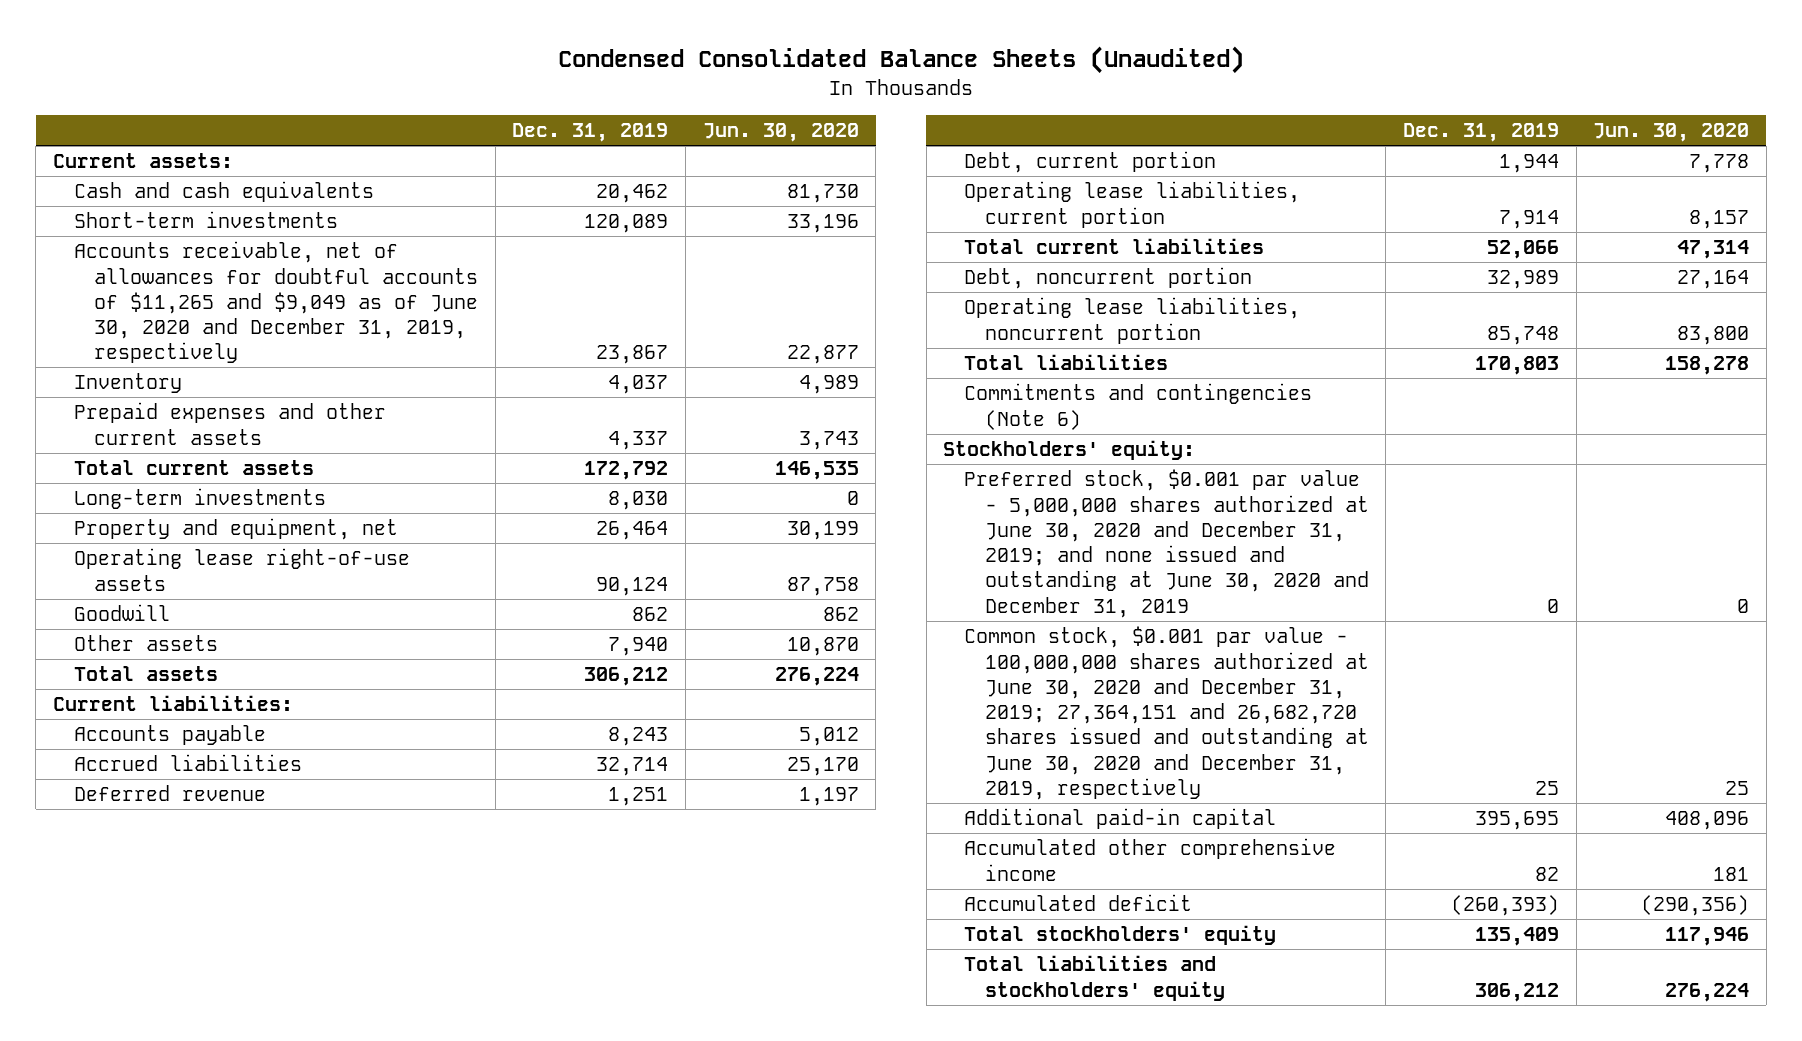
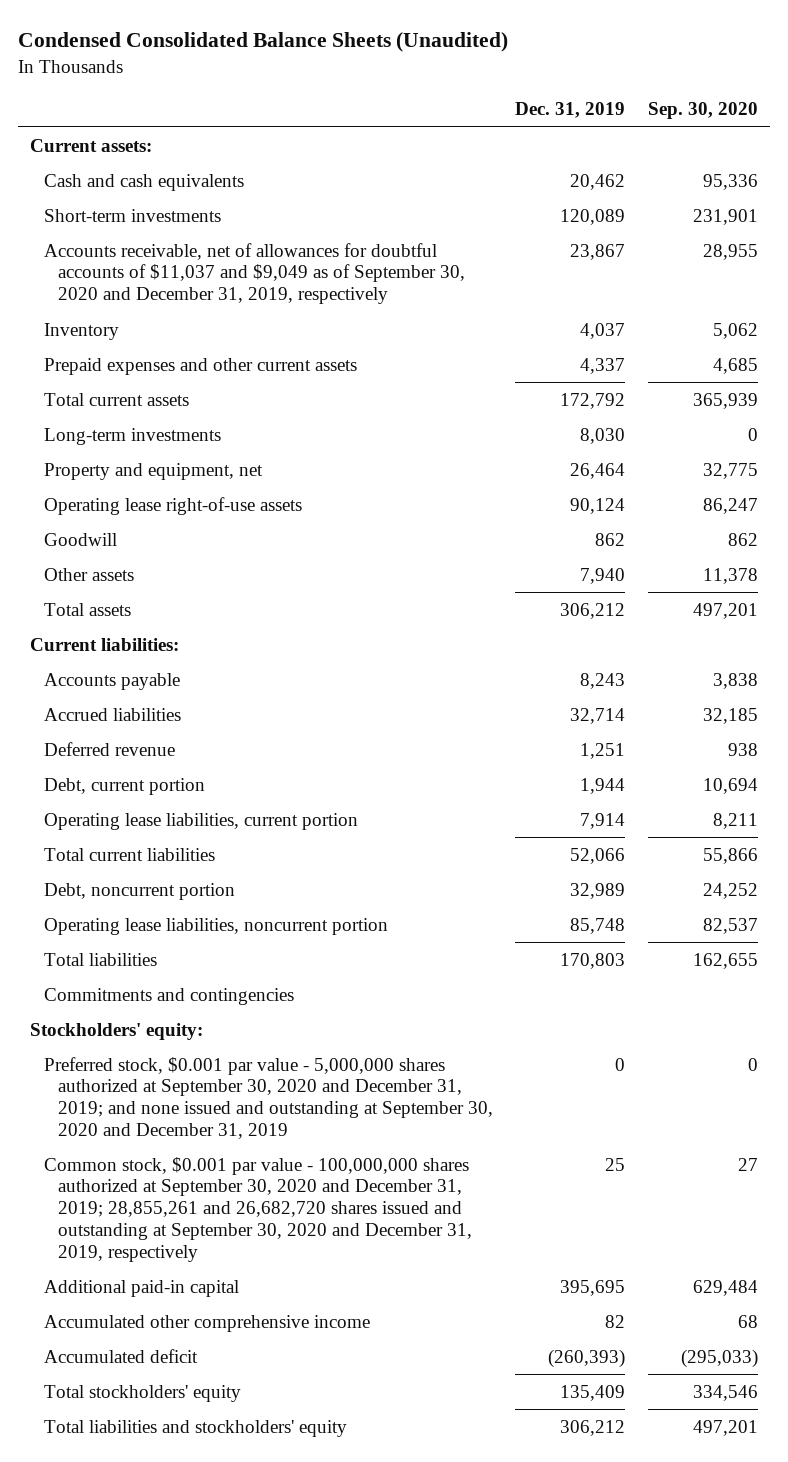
- | Dec. 31, 2019 | Jun. 30, 2020
+ | Dec. 31, 2019 | Sep. 30, 2020
- Accounts receivable, net of allowances for doubtful accounts of $11,265 and $9,049 as of June 30, 2020 and December 31, 2019, respectively | 23,867 | 22,877
+ Accounts receivable, net of allowances for doubtful accounts of $11,037 and $9,049 as of September 30, 2020 and December 31, 2019, respectively | 23,867 | 28,955
- Commitments and contingencies (Note 6)
+ Commitments and contingencies
- Preferred stock, $0.001 par value - 5,000,000 shares authorized at June 30, 2020 and December 31, 2019; and none issued and outstanding at June 30, 2020 and December 31, 2019 | 0 | 0
- Common stock, $0.001 par value - 100,000,000 shares authorized at June 30, 2020 and December 31, 2019; 27,364,151 and 26,682,720 shares issued and outstanding at June 30, 2020 and December 31, 2019, respectively | 25 | 25
+ Preferred stock, $0.001 par value - 5,000,000 shares authorized at September 30, 2020 and December 31, 2019; and none issued and outstanding at September 30, 2020 and December 31, 2019 | 0 | 0
+ Common stock, $0.001 par value - 100,000,000 shares authorized at September 30, 2020 and December 31, 2019; 28,855,261 and 26,682,720 shares issued and outstanding at September 30, 2020 and December 31, 2019, respectively | 25 | 27

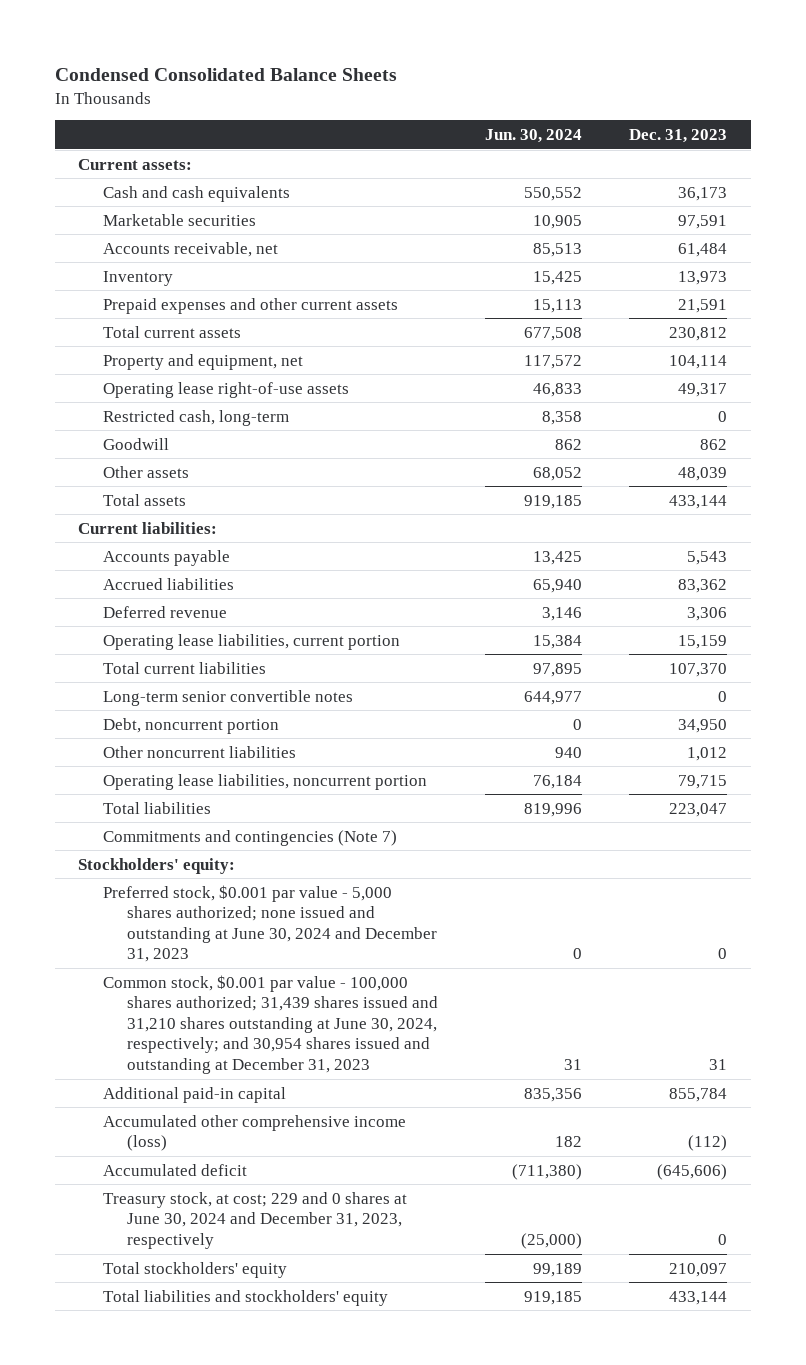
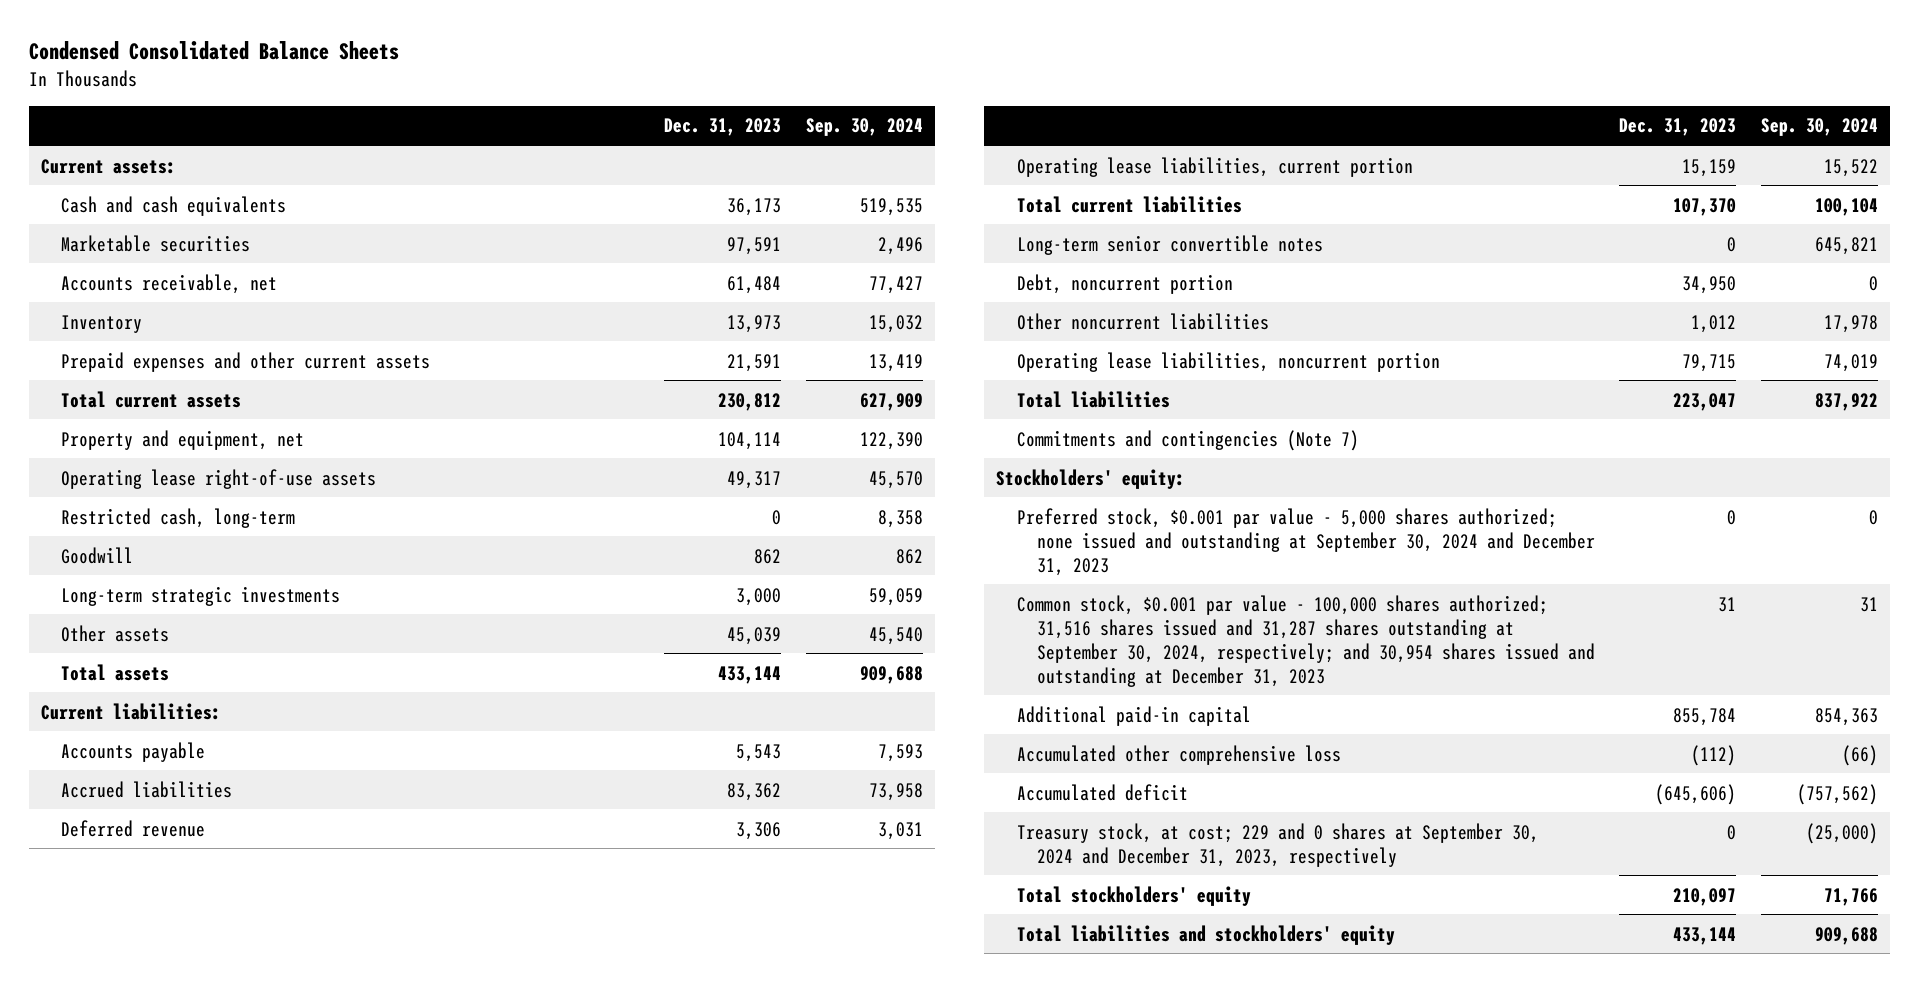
- | Jun. 30, 2024 | Dec. 31, 2023
+ | Dec. 31, 2023 | Sep. 30, 2024
- Other assets | 68,052 | 48,039
+ Long-term strategic investments | 3,000 | 59,059
+ Other assets | 45,039 | 45,540
- Preferred stock, $0.001 par value - 5,000 shares authorized; none issued and outstanding at June 30, 2024 and December 31, 2023 | 0 | 0
- Common stock, $0.001 par value - 100,000 shares authorized; 31,439 shares issued and 31,210 shares outstanding at June 30, 2024, respectively; and 30,954 shares issued and outstanding at December 31, 2023 | 31 | 31
+ Preferred stock, $0.001 par value - 5,000 shares authorized; none issued and outstanding at September 30, 2024 and December 31, 2023 | 0 | 0
+ Common stock, $0.001 par value - 100,000 shares authorized; 31,516 shares issued and 31,287 shares outstanding at September 30, 2024, respectively; and 30,954 shares issued and outstanding at December 31, 2023 | 31 | 31
- Accumulated other comprehensive income (loss) | 182 | (112)
+ Accumulated other comprehensive loss | (112) | (66)
- Treasury stock, at cost; 229 and 0 shares at June 30, 2024 and December 31, 2023, respectively | (25,000) | 0
+ Treasury stock, at cost; 229 and 0 shares at September 30, 2024 and December 31, 2023, respectively | 0 | (25,000)

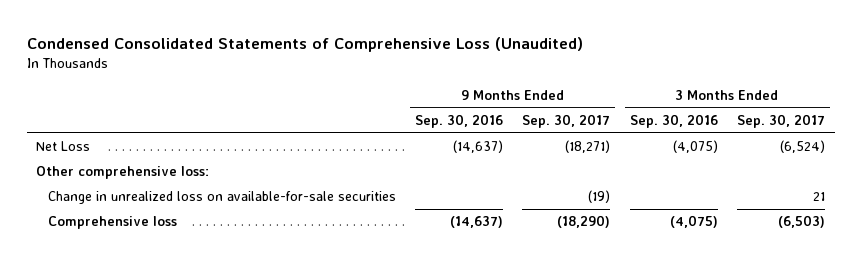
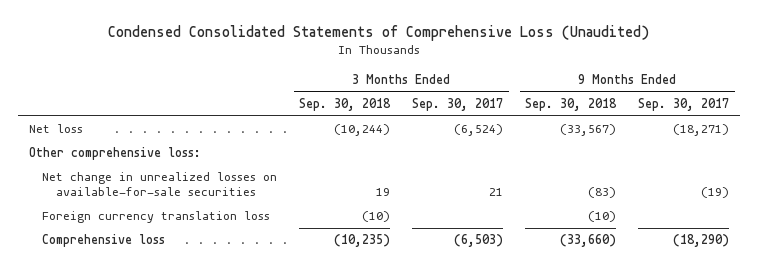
- | 9 Months Ended Sep. 30, 2016 | 9 Months Ended Sep. 30, 2017 | 3 Months Ended Sep. 30, 2016 | 3 Months Ended Sep. 30, 2017
+ | 3 Months Ended Sep. 30, 2018 | 3 Months Ended Sep. 30, 2017 | 9 Months Ended Sep. 30, 2018 | 9 Months Ended Sep. 30, 2017
- Net Loss | (14,637) | (18,271) | (4,075) | (6,524)
+ Net loss | (10,244) | (6,524) | (33,567) | (18,271)
- Change in unrealized loss on available-for-sale securities | | (19) | | 21
+ Net change in unrealized losses on available-for-sale securities | 19 | 21 | (83) | (19)
+ Foreign currency translation loss | (10) | | (10) |

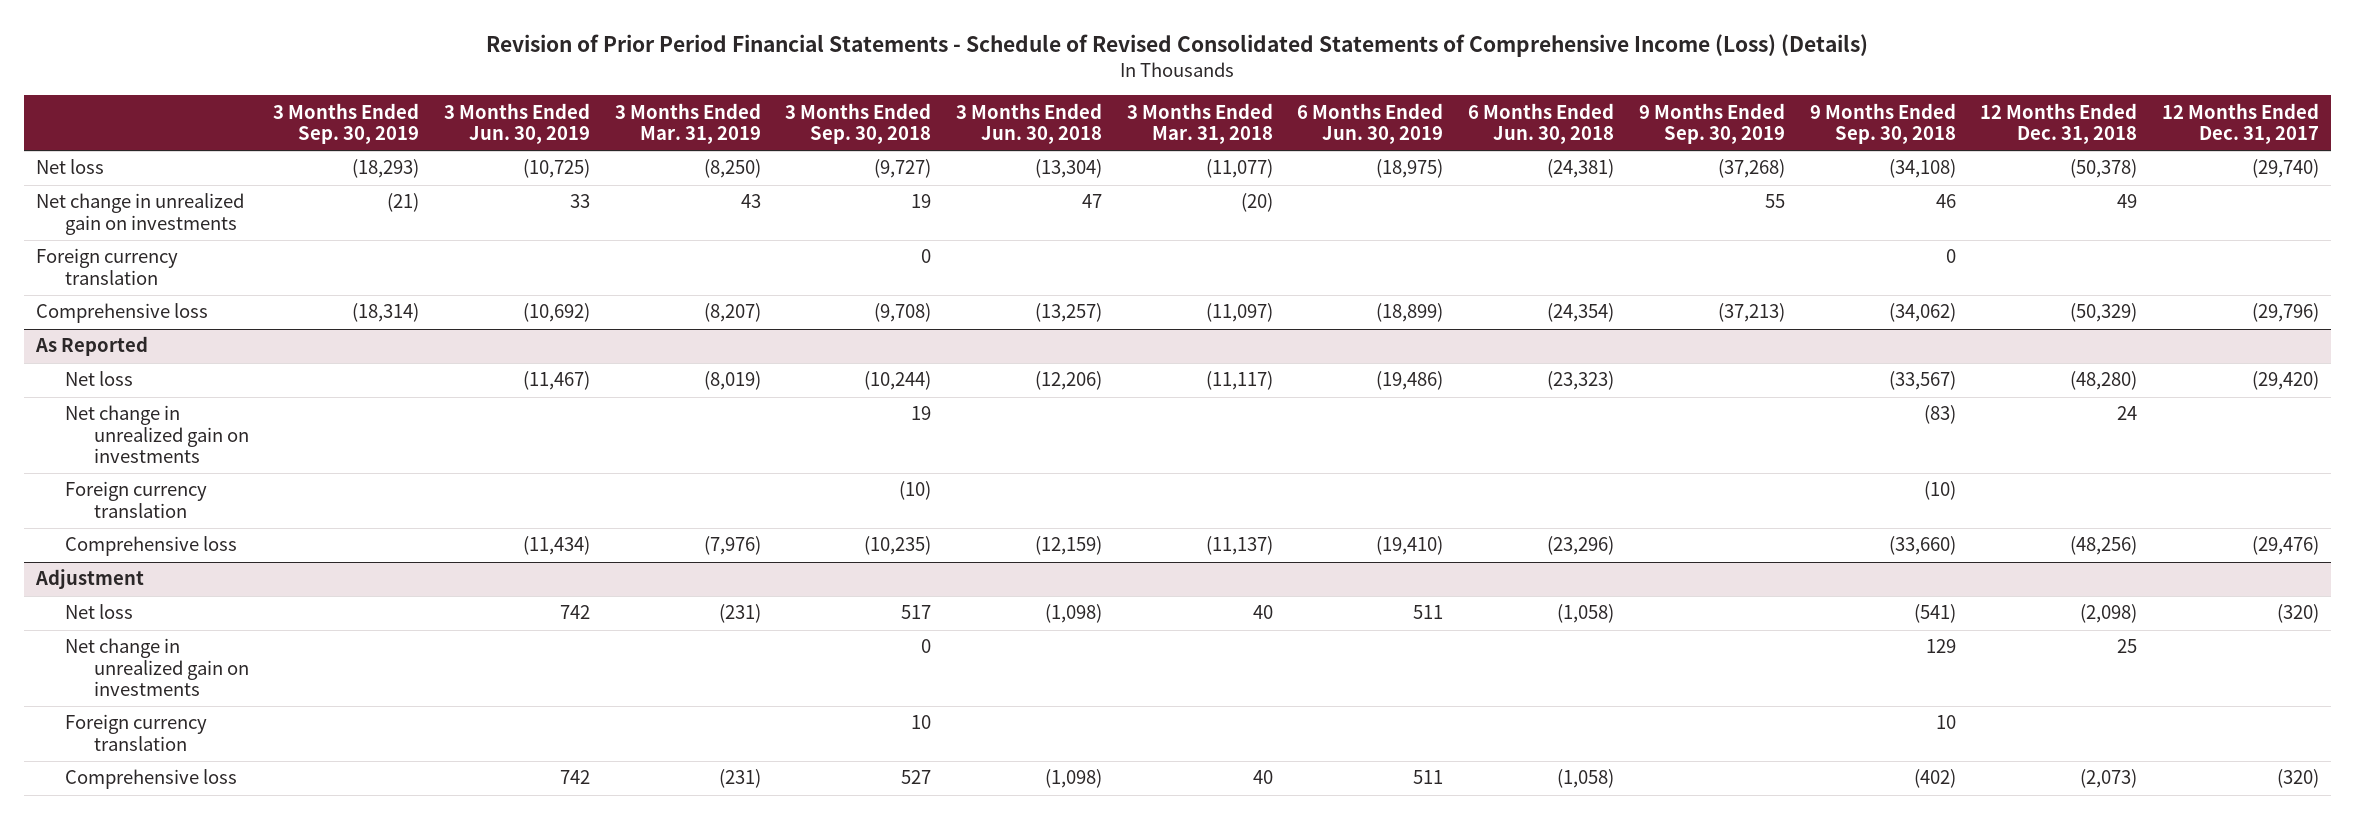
- Condensed Consolidated Statements of Comprehensive Loss (Unaudited)
+ Revision of Prior Period Financial Statements - Schedule of Revised Consolidated Statements of Comprehensive Income (Loss) (Details)
- | 3 Months Ended Sep. 30, 2018 | 3 Months Ended Sep. 30, 2017 | 9 Months Ended Sep. 30, 2018 | 9 Months Ended Sep. 30, 2017
+ | 3 Months Ended Sep. 30, 2019 | 3 Months Ended Jun. 30, 2019 | 3 Months Ended Mar. 31, 2019 | 3 Months Ended Sep. 30, 2018 | 3 Months Ended Jun. 30, 2018 | 3 Months Ended Mar. 31, 2018 | 6 Months Ended Jun. 30, 2019 | 6 Months Ended Jun. 30, 2018 | 9 Months Ended Sep. 30, 2019 | 9 Months Ended Sep. 30, 2018 | 12 Months Ended Dec. 31, 2018 | 12 Months Ended Dec. 31, 2017
+ Net loss | (18,293) | (10,725) | (8,250) | (9,727) | (13,304) | (11,077) | (18,975) | (24,381) | (37,268) | (34,108) | (50,378) | (29,740)
+ Net change in unrealized gain on investments | (21) | 33 | 43 | 19 | 47 | (20) | | | 55 | 46 | 49 |
+ Foreign currency translation | | | | 0 | | | | | | 0 | |
+ Comprehensive loss | (18,314) | (10,692) | (8,207) | (9,708) | (13,257) | (11,097) | (18,899) | (24,354) | (37,213) | (34,062) | (50,329) | (29,796)
+ As Reported
- Other comprehensive loss:
- Net change in unrealized losses on available-for-sale securities | 19 | 21 | (83) | (19)
- Foreign currency translation loss | (10) | | (10) |
+ Net change in unrealized gain on investments | | | | 19 | | | | | | (83) | 24 |
+ Foreign currency translation | | | | (10) | | | | | | (10) | |
+ Adjustment
+ Net loss | | 742 | (231) | 517 | (1,098) | 40 | 511 | (1,058) | | (541) | (2,098) | (320)
+ Net change in unrealized gain on investments | | | | 0 | | | | | | 129 | 25 |
+ Foreign currency translation | | | | 10 | | | | | | 10 | |
+ Comprehensive loss | | 742 | (231) | 527 | (1,098) | 40 | 511 | (1,058) | | (402) | (2,073) | (320)

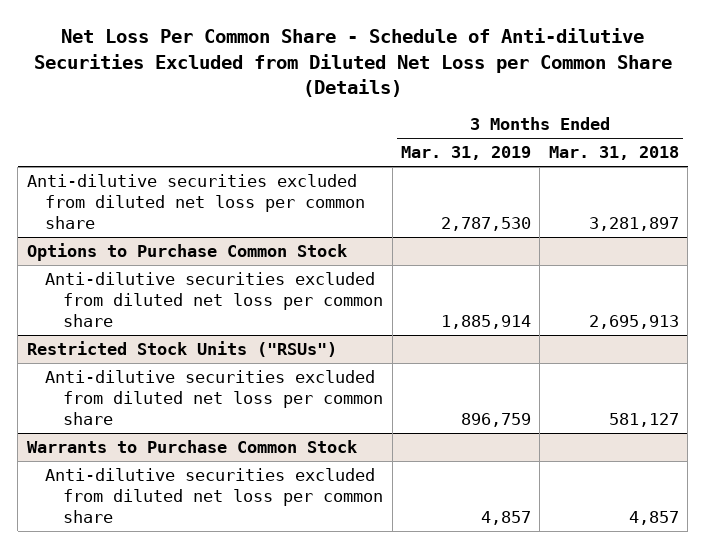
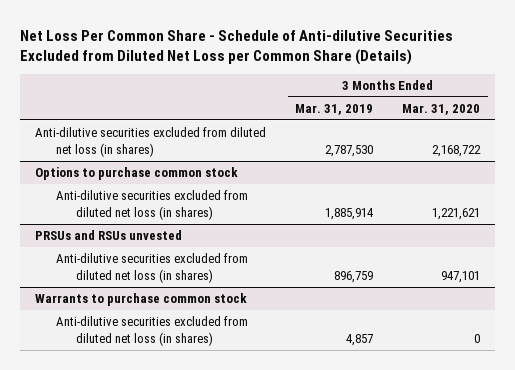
- | 3 Months Ended Mar. 31, 2019 | 3 Months Ended Mar. 31, 2018
+ | 3 Months Ended Mar. 31, 2019 | 3 Months Ended Mar. 31, 2020
- Anti-dilutive securities excluded from diluted net loss per common share | 2,787,530 | 3,281,897
- Options to Purchase Common Stock
- Anti-dilutive securities excluded from diluted net loss per common share | 1,885,914 | 2,695,913
- Restricted Stock Units ("RSUs")
- Anti-dilutive securities excluded from diluted net loss per common share | 896,759 | 581,127
- Warrants to Purchase Common Stock
- Anti-dilutive securities excluded from diluted net loss per common share | 4,857 | 4,857
+ Anti-dilutive securities excluded from diluted net loss (in shares) | 2,787,530 | 2,168,722
+ Options to purchase common stock
+ Anti-dilutive securities excluded from diluted net loss (in shares) | 1,885,914 | 1,221,621
+ PRSUs and RSUs unvested
+ Anti-dilutive securities excluded from diluted net loss (in shares) | 896,759 | 947,101
+ Warrants to purchase common stock
+ Anti-dilutive securities excluded from diluted net loss (in shares) | 4,857 | 0

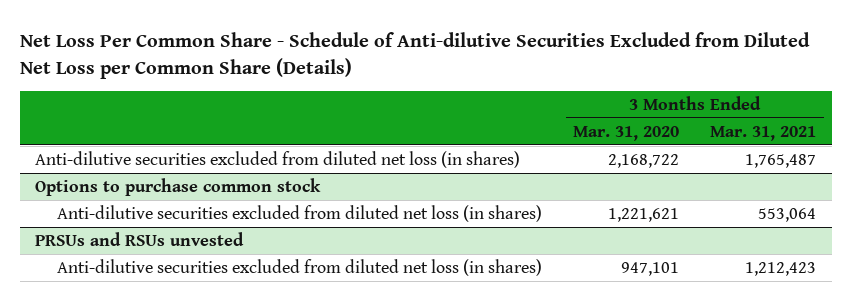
- | 3 Months Ended Mar. 31, 2019 | 3 Months Ended Mar. 31, 2020
+ | 3 Months Ended Mar. 31, 2020 | 3 Months Ended Mar. 31, 2021
- Warrants to purchase common stock
- Anti-dilutive securities excluded from diluted net loss (in shares) | 4,857 | 0

